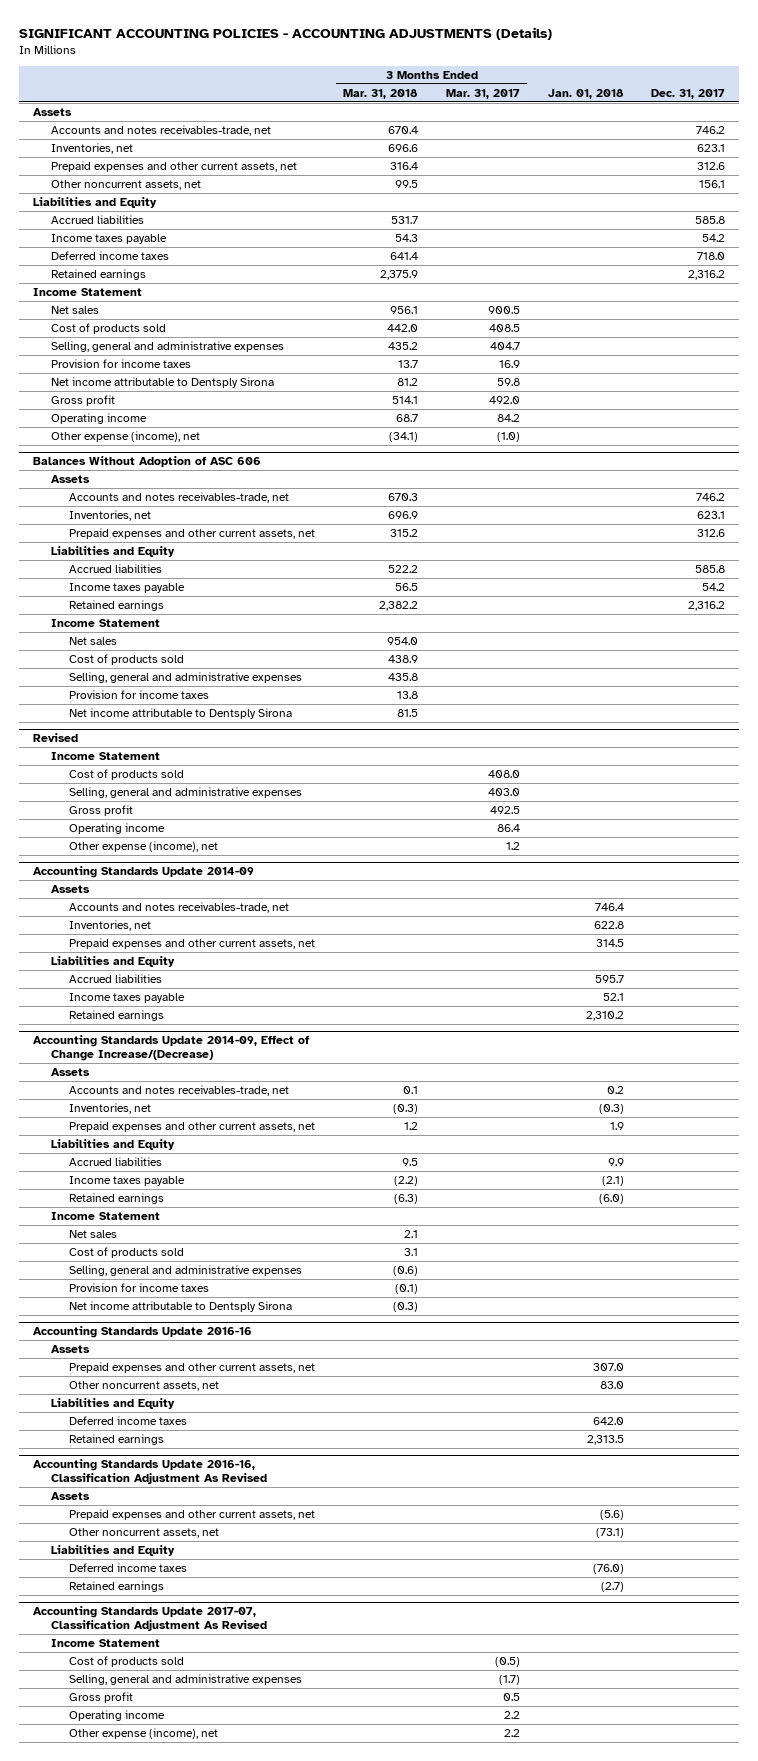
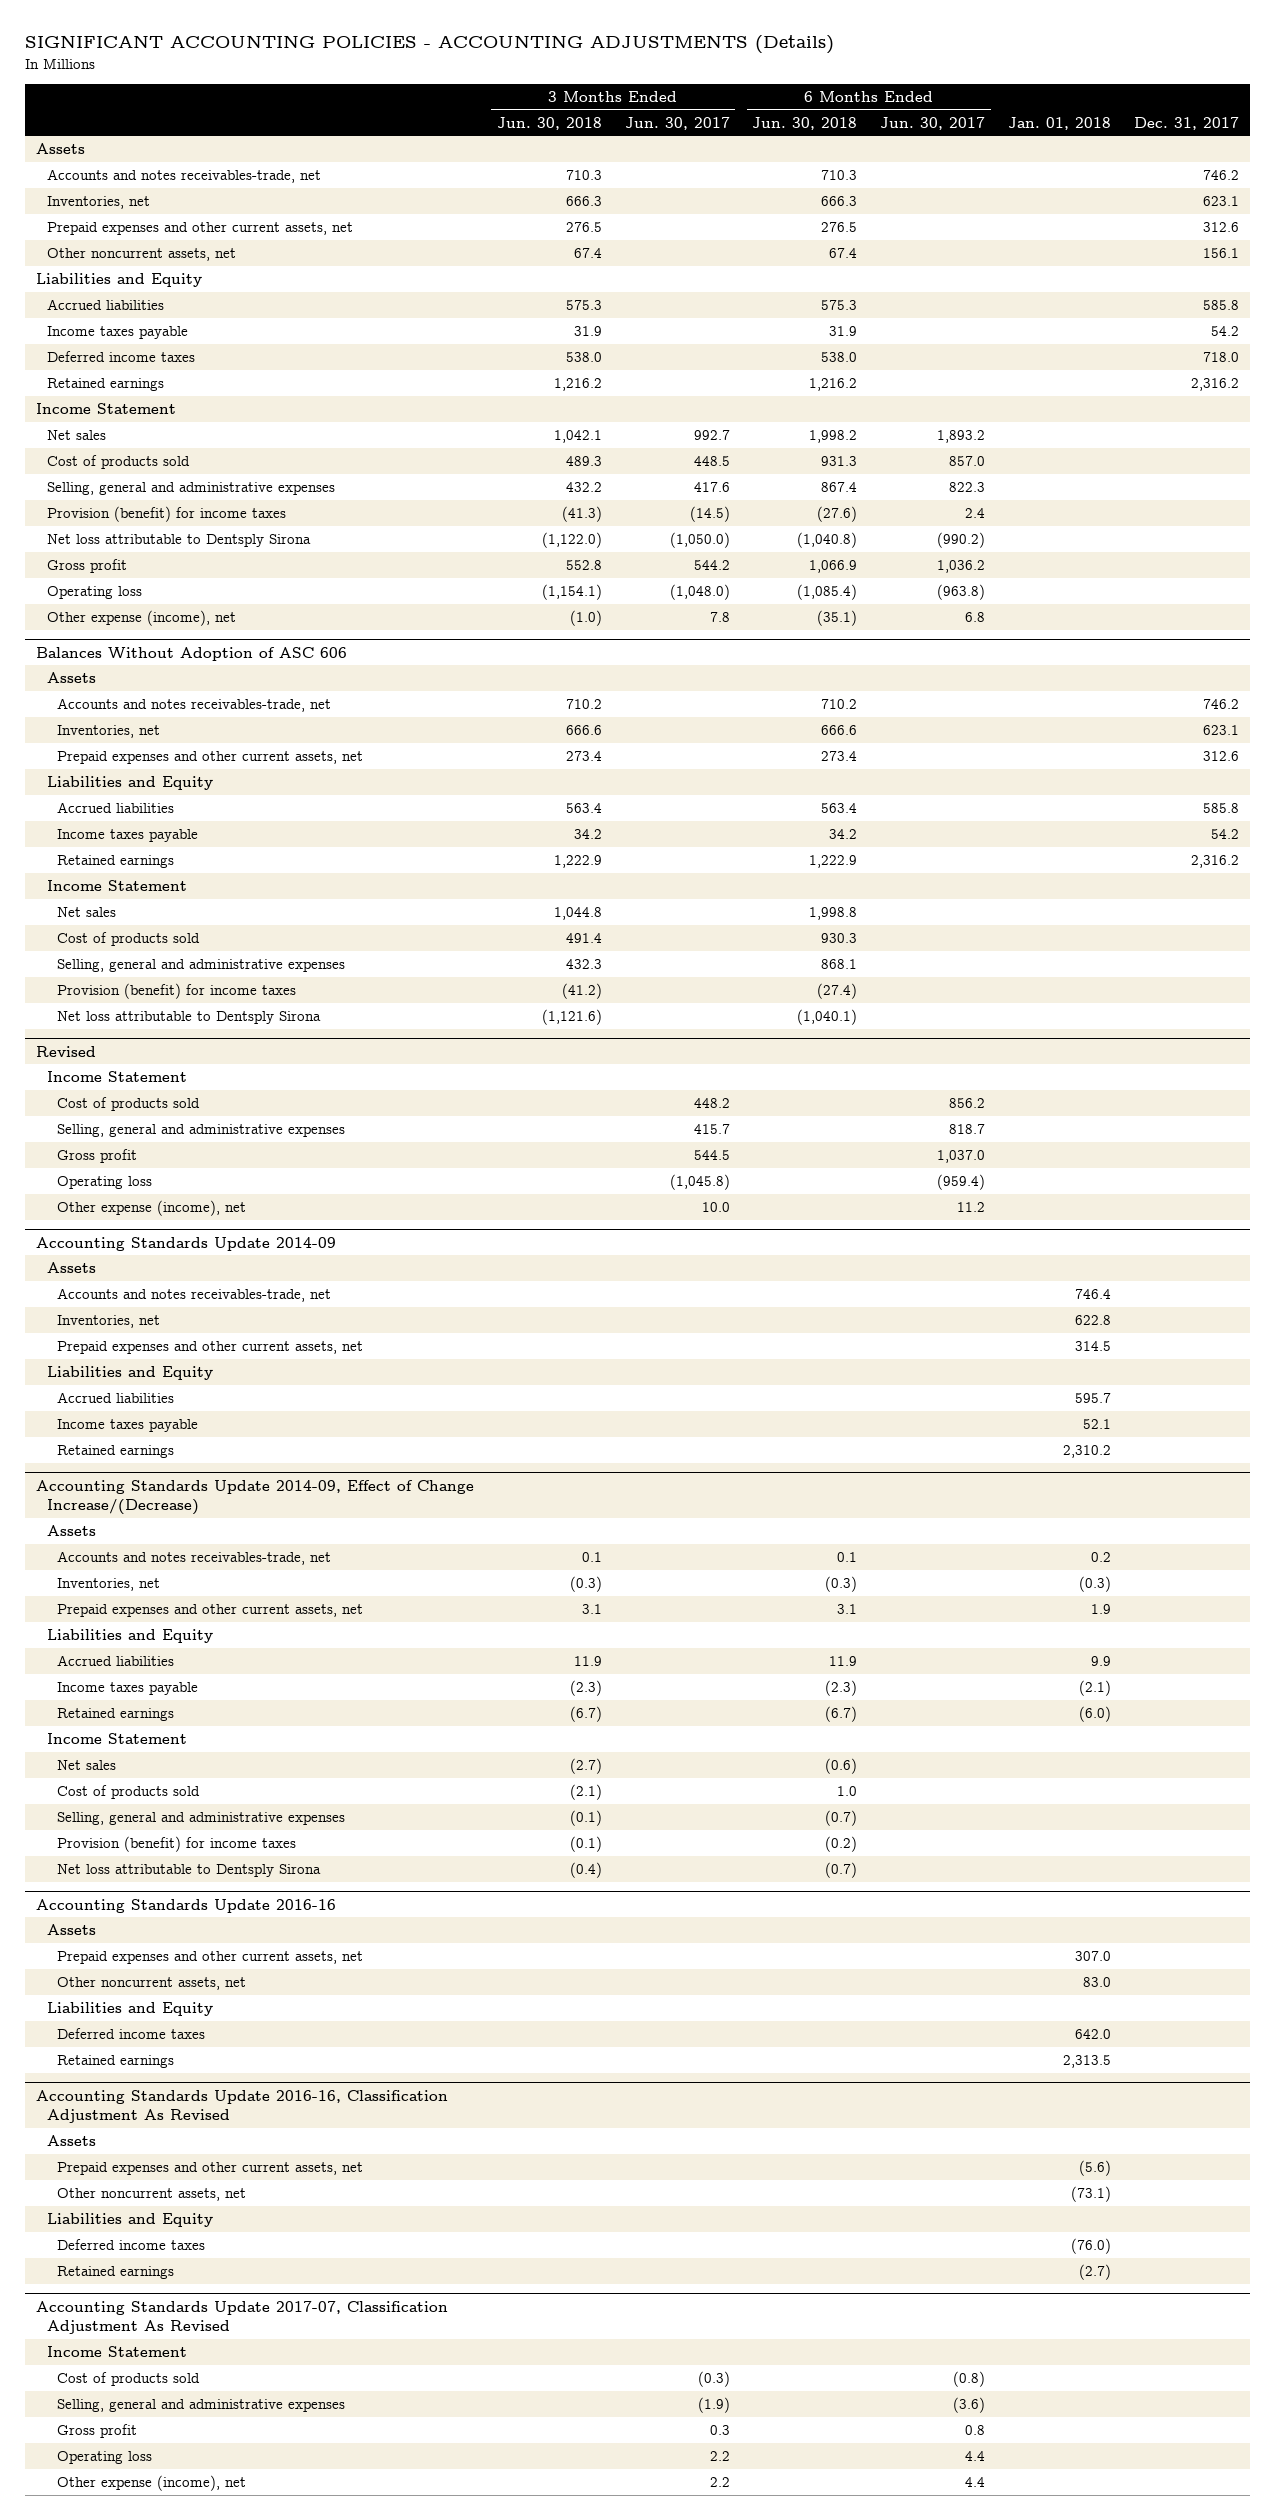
- | 3 Months Ended Mar. 31, 2018 | 3 Months Ended Mar. 31, 2017 | Jan. 01, 2018 | Dec. 31, 2017
+ | 3 Months Ended Jun. 30, 2018 | 3 Months Ended Jun. 30, 2017 | 6 Months Ended Jun. 30, 2018 | 6 Months Ended Jun. 30, 2017 | Jan. 01, 2018 | Dec. 31, 2017
- Provision for income taxes | 13.7 | 16.9 | |
- Net income attributable to Dentsply Sirona | 81.2 | 59.8 | |
+ Provision (benefit) for income taxes | (41.3) | (14.5) | (27.6) | 2.4 | |
+ Net loss attributable to Dentsply Sirona | (1,122.0) | (1,050.0) | (1,040.8) | (990.2) | |
- Operating income | 68.7 | 84.2 | |
+ Operating loss | (1,154.1) | (1,048.0) | (1,085.4) | (963.8) | |
@ Balances Without Adoption of ASC 606
- Provision for income taxes | 13.8 | | |
- Net income attributable to Dentsply Sirona | 81.5 | | |
+ Provision (benefit) for income taxes | (41.2) | | (27.4) | | |
+ Net loss attributable to Dentsply Sirona | (1,121.6) | | (1,040.1) | | |
@ Revised
- Operating income | | 86.4 | |
+ Operating loss | | (1,045.8) | | (959.4) | |
@ Accounting Standards Update 2014-09, Effect of Change Increase/(Decrease)
- Provision for income taxes | (0.1) | | |
- Net income attributable to Dentsply Sirona | (0.3) | | |
+ Provision (benefit) for income taxes | (0.1) | | (0.2) | | |
+ Net loss attributable to Dentsply Sirona | (0.4) | | (0.7) | | |
@ Accounting Standards Update 2017-07, Classification Adjustment As Revised
- Operating income | | 2.2 | |
+ Operating loss | | 2.2 | | 4.4 | |

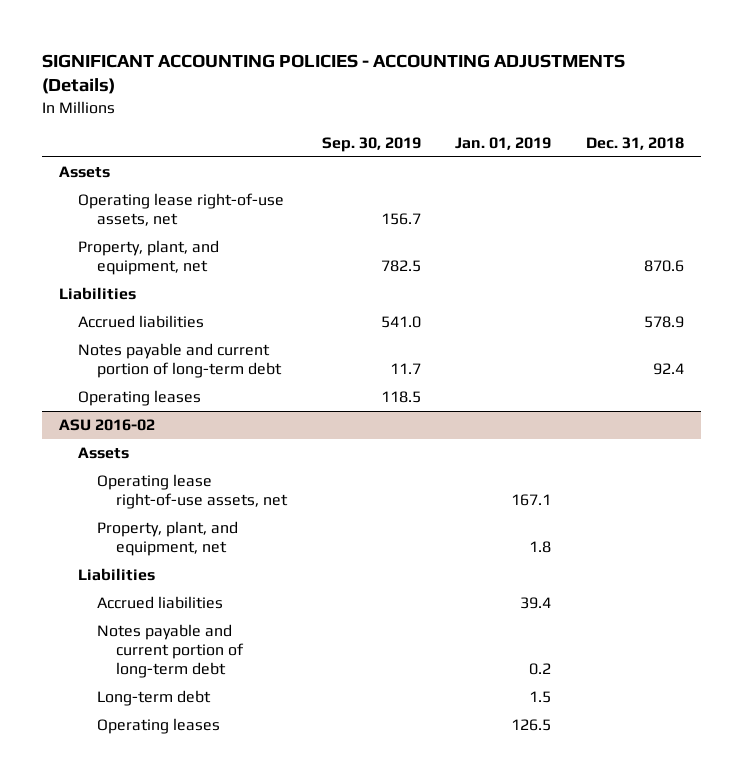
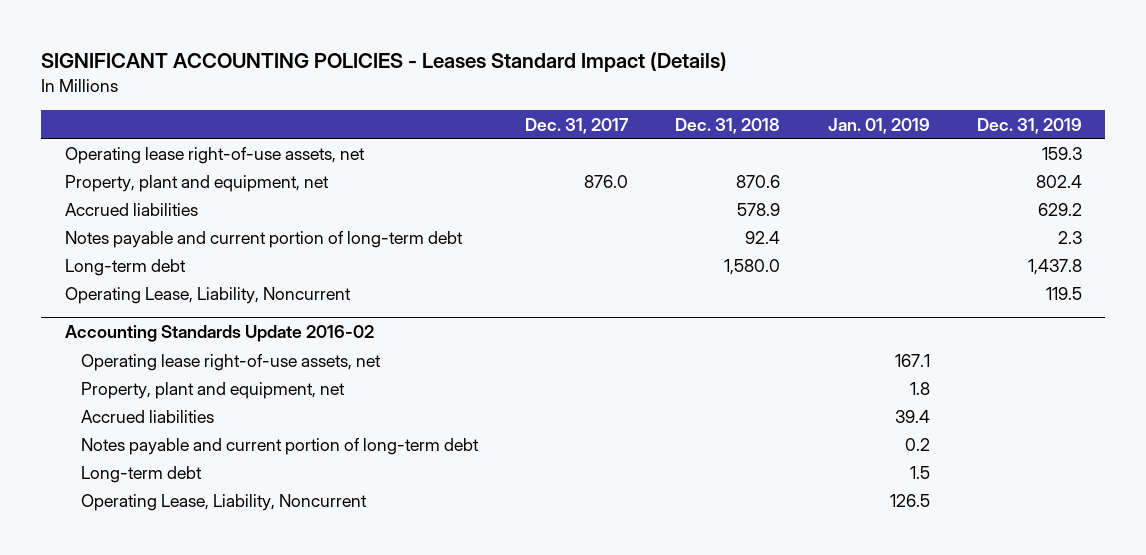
- SIGNIFICANT ACCOUNTING POLICIES - ACCOUNTING ADJUSTMENTS (Details)
+ SIGNIFICANT ACCOUNTING POLICIES - Leases Standard Impact (Details)
- | Sep. 30, 2019 | Jan. 01, 2019 | Dec. 31, 2018
+ | Dec. 31, 2017 | Dec. 31, 2018 | Jan. 01, 2019 | Dec. 31, 2019
- Assets
- Property, plant, and equipment, net | 782.5 | | 870.6
- Liabilities
+ Property, plant and equipment, net | 876.0 | 870.6 | | 802.4
- Operating leases | 118.5 | |
- ASU 2016-02
- Assets
+ Long-term debt | | 1,580.0 | | 1,437.8
+ Operating Lease, Liability, Noncurrent | | | | 119.5
+ Accounting Standards Update 2016-02
- Property, plant, and equipment, net | | 1.8 |
- Liabilities
+ Property, plant and equipment, net | | | 1.8 |
- Operating leases | | 126.5 |
+ Operating Lease, Liability, Noncurrent | | | 126.5 |

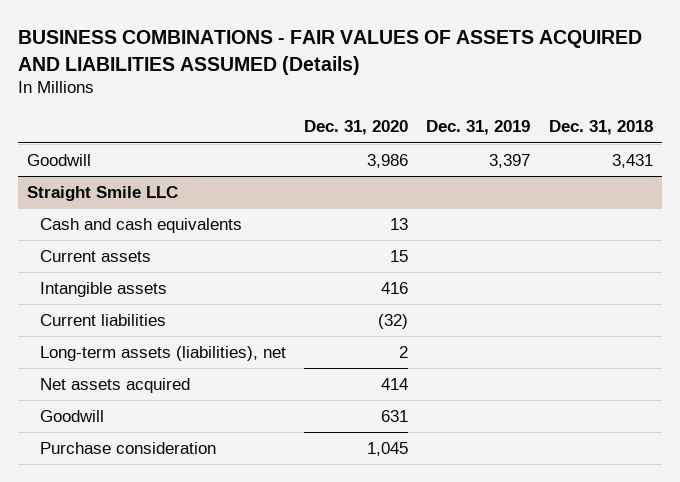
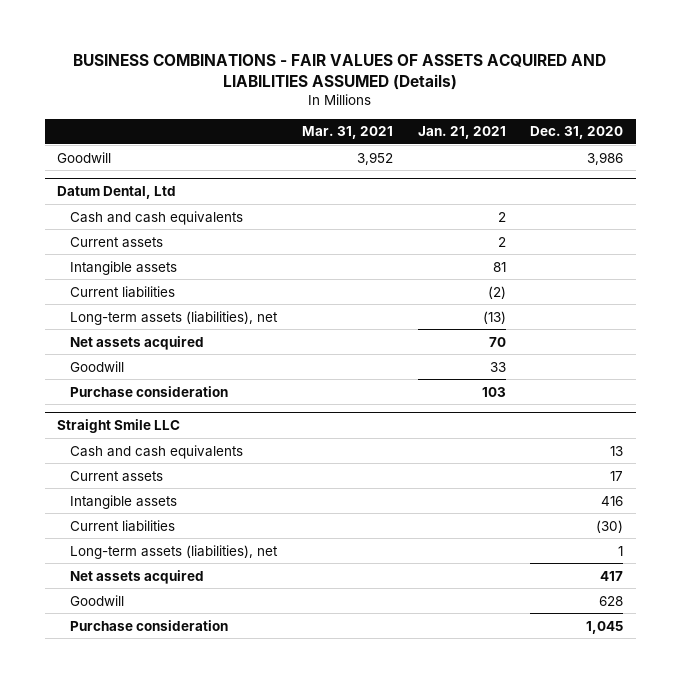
- | Dec. 31, 2020 | Dec. 31, 2019 | Dec. 31, 2018
+ | Mar. 31, 2021 | Jan. 21, 2021 | Dec. 31, 2020
+ Datum Dental, Ltd
+ Cash and cash equivalents | | 2 |
+ Current assets | | 2 |
+ Intangible assets | | 81 |
+ Current liabilities | | (2) |
+ Long-term assets (liabilities), net | | (13) |
+ Net assets acquired | | 70 |
+ Goodwill | | 33 |
+ Purchase consideration | | 103 |
@ Straight Smile LLC
- Current assets | 15 | |
+ Current assets | | | 17
- Current liabilities | (32) | |
- Long-term assets (liabilities), net | 2 | |
- Net assets acquired | 414 | |
- Goodwill | 631 | |
+ Current liabilities | | | (30)
+ Long-term assets (liabilities), net | | | 1
+ Net assets acquired | | | 417
+ Goodwill | | | 628

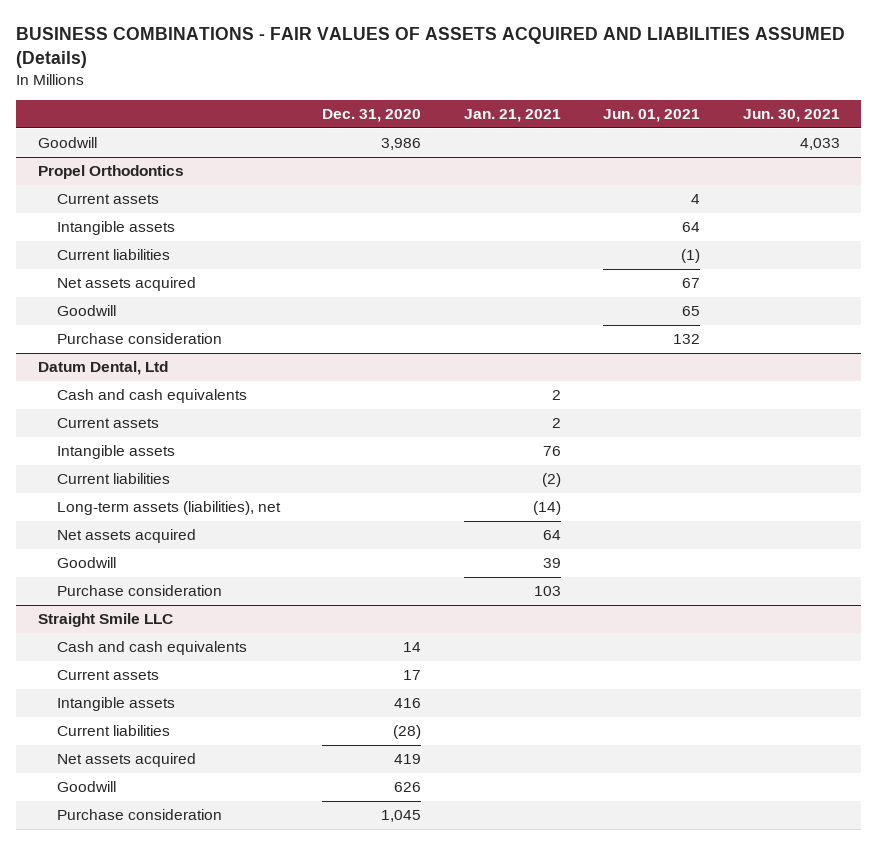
- | Mar. 31, 2021 | Jan. 21, 2021 | Dec. 31, 2020
+ | Dec. 31, 2020 | Jan. 21, 2021 | Jun. 01, 2021 | Jun. 30, 2021
+ Propel Orthodontics
+ Current assets | | | 4 |
+ Intangible assets | | | 64 |
+ Current liabilities | | | (1) |
+ Net assets acquired | | | 67 |
+ Goodwill | | | 65 |
+ Purchase consideration | | | 132 |
@ Datum Dental, Ltd
- Intangible assets | | 81 |
+ Intangible assets | | 76 | |
- Long-term assets (liabilities), net | | (13) |
- Net assets acquired | | 70 |
- Goodwill | | 33 |
+ Long-term assets (liabilities), net | | (14) | |
+ Net assets acquired | | 64 | |
+ Goodwill | | 39 | |
@ Straight Smile LLC
- Cash and cash equivalents | | | 13
+ Cash and cash equivalents | 14 | | |
- Current liabilities | | | (30)
- Long-term assets (liabilities), net | | | 1
- Net assets acquired | | | 417
- Goodwill | | | 628
+ Current liabilities | (28) | | |
+ Net assets acquired | 419 | | |
+ Goodwill | 626 | | |

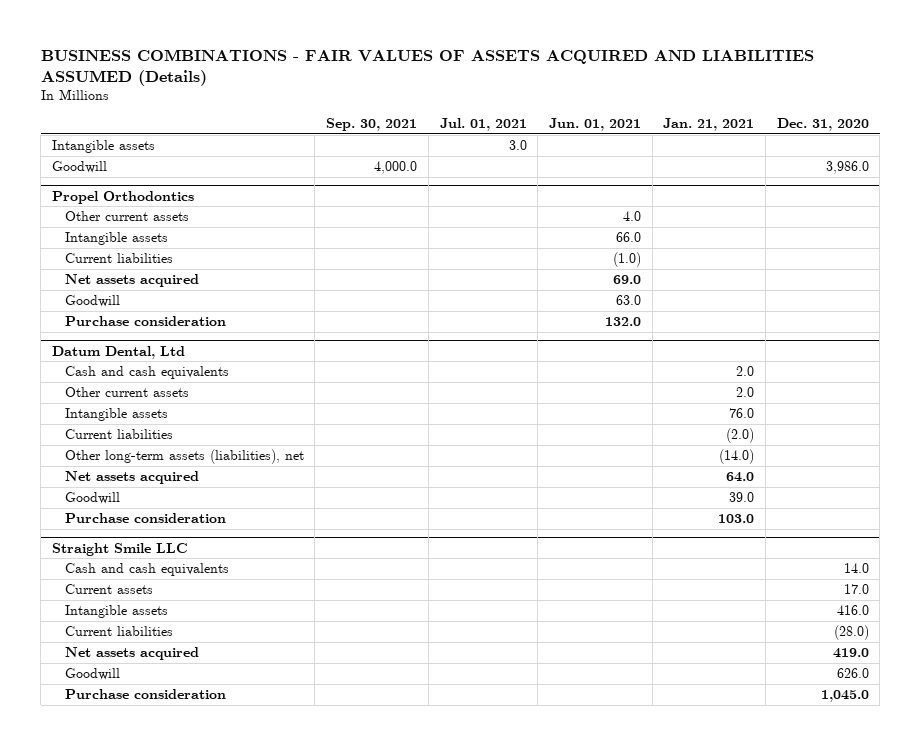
- | Dec. 31, 2020 | Jan. 21, 2021 | Jun. 01, 2021 | Jun. 30, 2021
+ | Sep. 30, 2021 | Jul. 01, 2021 | Jun. 01, 2021 | Jan. 21, 2021 | Dec. 31, 2020
- Goodwill | 3,986 | | | 4,033
+ Intangible assets | | 3.0 | | |
+ Goodwill | 4,000.0 | | | | 3,986.0
@ Propel Orthodontics
- Current assets | | | 4 |
- Intangible assets | | | 64 |
- Current liabilities | | | (1) |
- Net assets acquired | | | 67 |
- Goodwill | | | 65 |
- Purchase consideration | | | 132 |
+ Other current assets | | | 4.0 | |
+ Intangible assets | | | 66.0 | |
+ Current liabilities | | | (1.0) | |
+ Net assets acquired | | | 69.0 | |
+ Goodwill | | | 63.0 | |
+ Purchase consideration | | | 132.0 | |
@ Datum Dental, Ltd
- Cash and cash equivalents | | 2 | |
- Current assets | | 2 | |
- Intangible assets | | 76 | |
- Current liabilities | | (2) | |
- Long-term assets (liabilities), net | | (14) | |
- Net assets acquired | | 64 | |
- Goodwill | | 39 | |
- Purchase consideration | | 103 | |
+ Cash and cash equivalents | | | | 2.0 |
+ Other current assets | | | | 2.0 |
+ Intangible assets | | | | 76.0 |
+ Current liabilities | | | | (2.0) |
+ Other long-term assets (liabilities), net | | | | (14.0) |
+ Net assets acquired | | | | 64.0 |
+ Goodwill | | | | 39.0 |
+ Purchase consideration | | | | 103.0 |
@ Straight Smile LLC
- Cash and cash equivalents | 14 | | |
- Current assets | 17 | | |
- Intangible assets | 416 | | |
- Current liabilities | (28) | | |
- Net assets acquired | 419 | | |
- Goodwill | 626 | | |
- Purchase consideration | 1,045 | | |
+ Cash and cash equivalents | | | | | 14.0
+ Current assets | | | | | 17.0
+ Intangible assets | | | | | 416.0
+ Current liabilities | | | | | (28.0)
+ Net assets acquired | | | | | 419.0
+ Goodwill | | | | | 626.0
+ Purchase consideration | | | | | 1,045.0

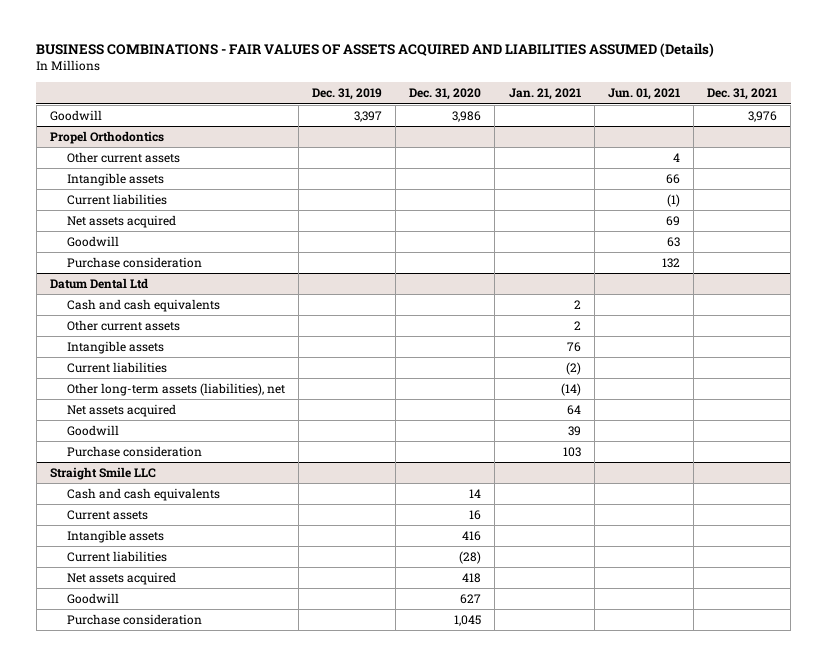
- | Sep. 30, 2021 | Jul. 01, 2021 | Jun. 01, 2021 | Jan. 21, 2021 | Dec. 31, 2020
+ | Dec. 31, 2019 | Dec. 31, 2020 | Jan. 21, 2021 | Jun. 01, 2021 | Dec. 31, 2021
- Intangible assets | | 3.0 | | |
- Goodwill | 4,000.0 | | | | 3,986.0
+ Goodwill | 3,397 | 3,986 | | | 3,976
@ Propel Orthodontics
- Other current assets | | | 4.0 | |
- Intangible assets | | | 66.0 | |
- Current liabilities | | | (1.0) | |
- Net assets acquired | | | 69.0 | |
- Goodwill | | | 63.0 | |
- Purchase consideration | | | 132.0 | |
- Datum Dental, Ltd
- Cash and cash equivalents | | | | 2.0 |
- Other current assets | | | | 2.0 |
- Intangible assets | | | | 76.0 |
- Current liabilities | | | | (2.0) |
- Other long-term assets (liabilities), net | | | | (14.0) |
- Net assets acquired | | | | 64.0 |
- Goodwill | | | | 39.0 |
- Purchase consideration | | | | 103.0 |
@ Propel Orthodontics
+ Other current assets | | | | 4 |
+ Intangible assets | | | | 66 |
+ Current liabilities | | | | (1) |
+ Net assets acquired | | | | 69 |
+ Goodwill | | | | 63 |
+ Purchase consideration | | | | 132 |
+ Datum Dental Ltd
+ Cash and cash equivalents | | | 2 | |
+ Other current assets | | | 2 | |
+ Intangible assets | | | 76 | |
+ Current liabilities | | | (2) | |
+ Other long-term assets (liabilities), net | | | (14) | |
+ Net assets acquired | | | 64 | |
+ Goodwill | | | 39 | |
+ Purchase consideration | | | 103 | |
@ Straight Smile LLC
- Cash and cash equivalents | | | | | 14.0
- Current assets | | | | | 17.0
- Intangible assets | | | | | 416.0
- Current liabilities | | | | | (28.0)
- Net assets acquired | | | | | 419.0
- Goodwill | | | | | 626.0
- Purchase consideration | | | | | 1,045.0
+ Cash and cash equivalents | | 14 | | |
+ Current assets | | 16 | | |
+ Intangible assets | | 416 | | |
+ Current liabilities | | (28) | | |
+ Net assets acquired | | 418 | | |
+ Goodwill | | 627 | | |
+ Purchase consideration | | 1,045 | | |

